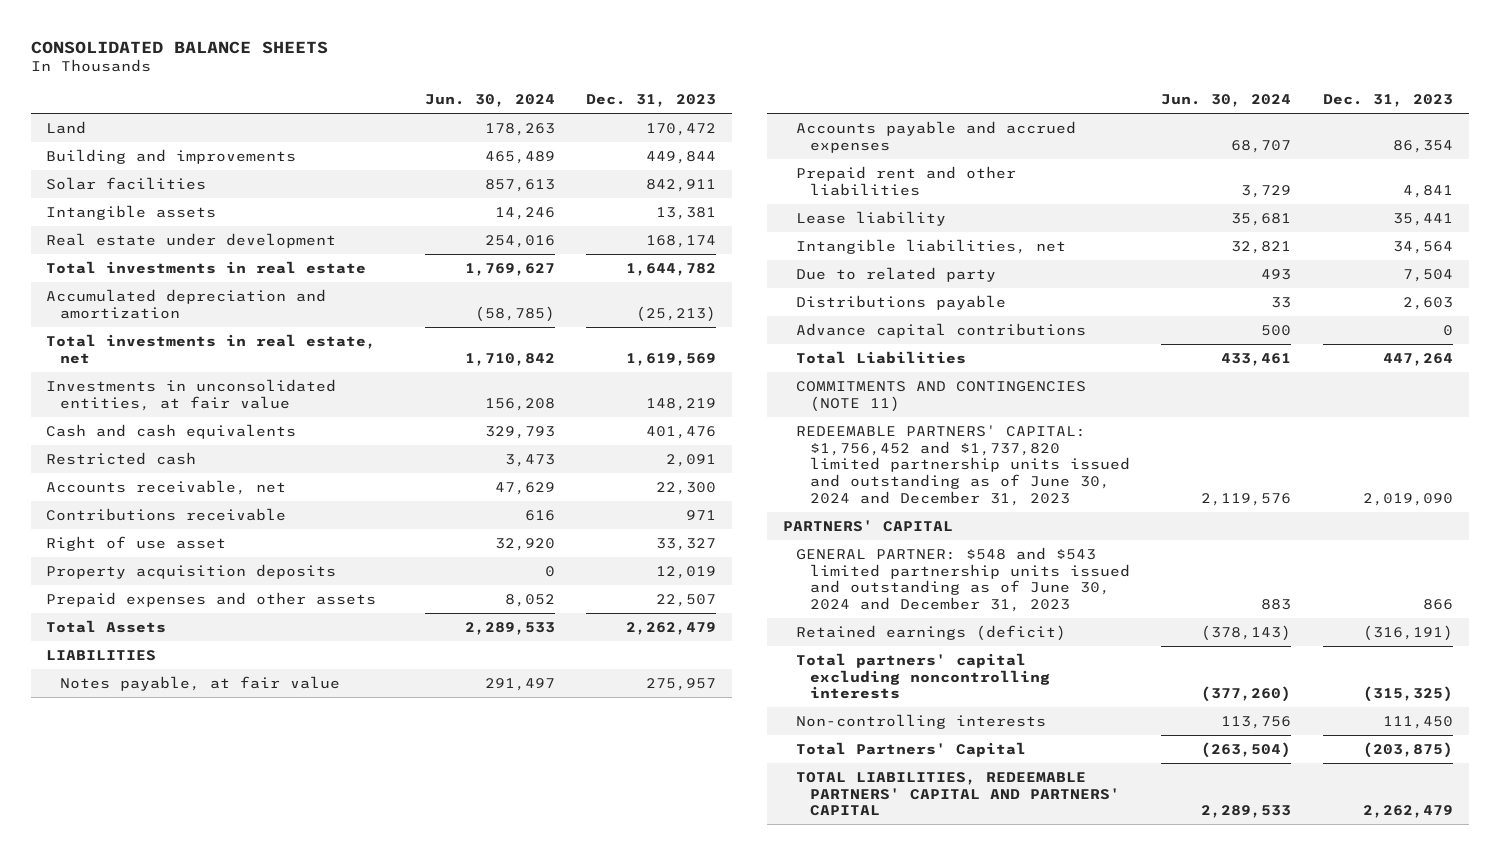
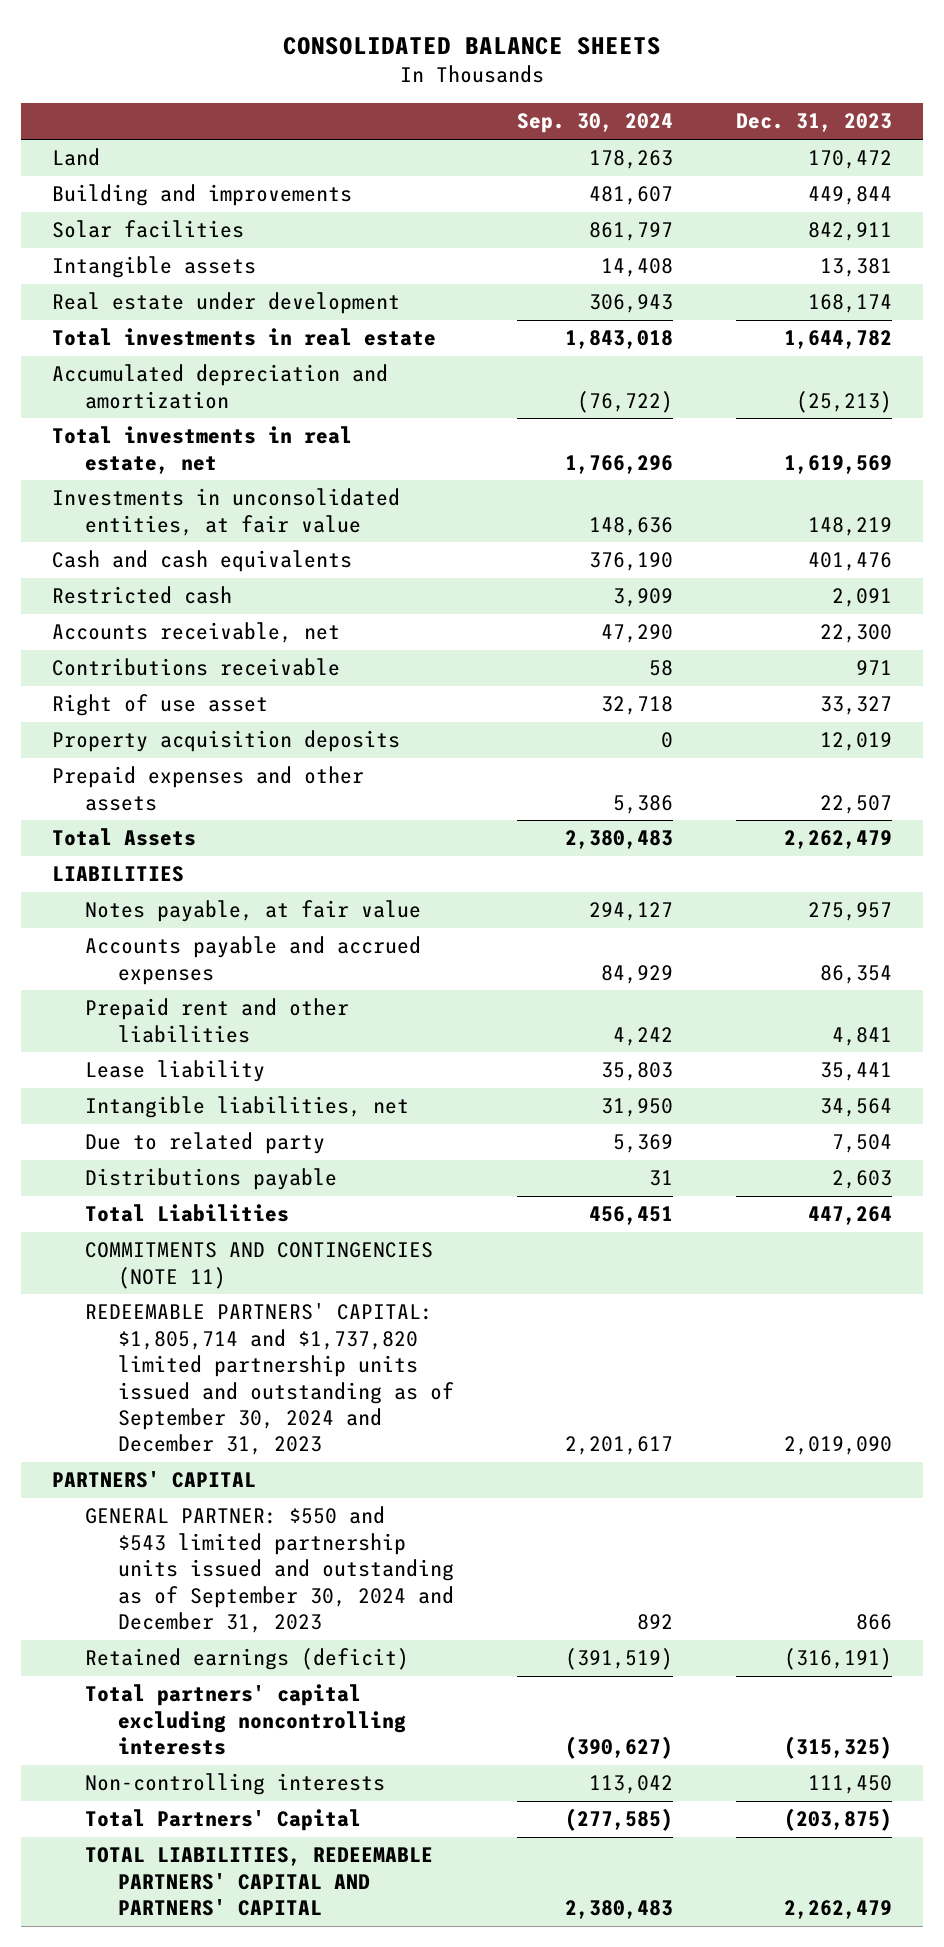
- | Jun. 30, 2024 | Dec. 31, 2023
+ | Sep. 30, 2024 | Dec. 31, 2023
- Advance capital contributions | 500 | 0
- REDEEMABLE PARTNERS' CAPITAL: $1,756,452 and $1,737,820 limited partnership units issued and outstanding as of June 30, 2024 and December 31, 2023 | 2,119,576 | 2,019,090
+ REDEEMABLE PARTNERS' CAPITAL: $1,805,714 and $1,737,820 limited partnership units issued and outstanding as of September 30, 2024 and December 31, 2023 | 2,201,617 | 2,019,090
- GENERAL PARTNER: $548 and $543 limited partnership units issued and outstanding as of June 30, 2024 and December 31, 2023 | 883 | 866
+ GENERAL PARTNER: $550 and $543 limited partnership units issued and outstanding as of September 30, 2024 and December 31, 2023 | 892 | 866

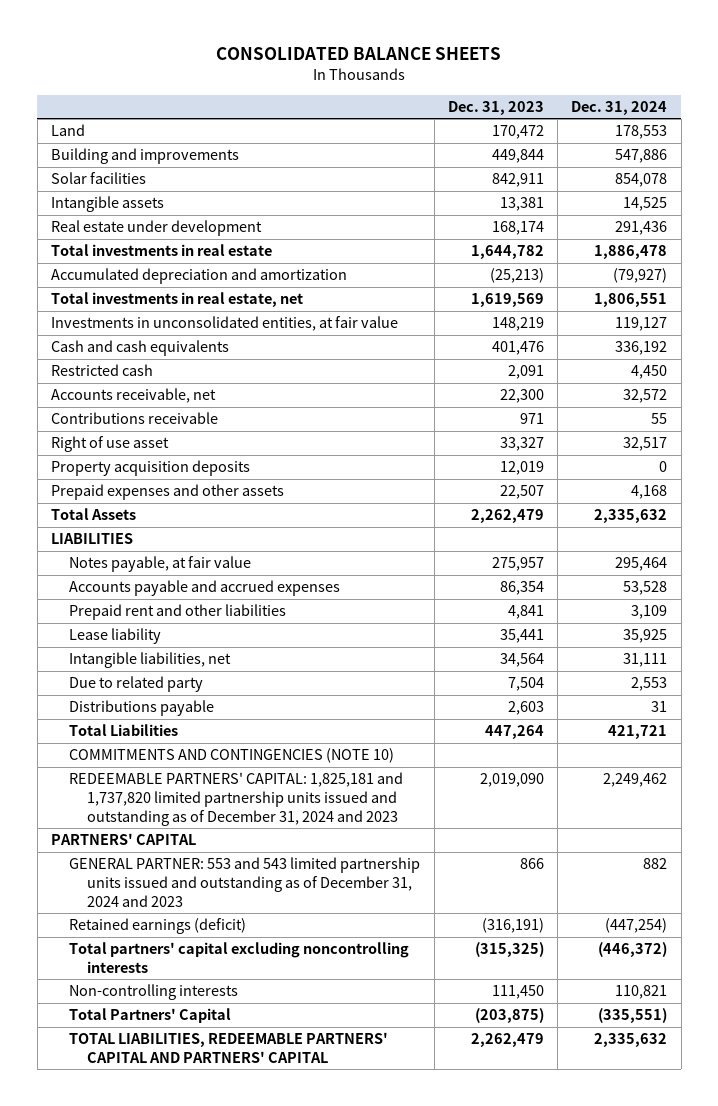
- | Sep. 30, 2024 | Dec. 31, 2023
+ | Dec. 31, 2023 | Dec. 31, 2024
- COMMITMENTS AND CONTINGENCIES (NOTE 11)
- REDEEMABLE PARTNERS' CAPITAL: $1,805,714 and $1,737,820 limited partnership units issued and outstanding as of September 30, 2024 and December 31, 2023 | 2,201,617 | 2,019,090
+ COMMITMENTS AND CONTINGENCIES (NOTE 10)
+ REDEEMABLE PARTNERS' CAPITAL: 1,825,181 and 1,737,820 limited partnership units issued and outstanding as of December 31, 2024 and 2023 | 2,019,090 | 2,249,462
- GENERAL PARTNER: $550 and $543 limited partnership units issued and outstanding as of September 30, 2024 and December 31, 2023 | 892 | 866
+ GENERAL PARTNER: 553 and 543 limited partnership units issued and outstanding as of December 31, 2024 and 2023 | 866 | 882

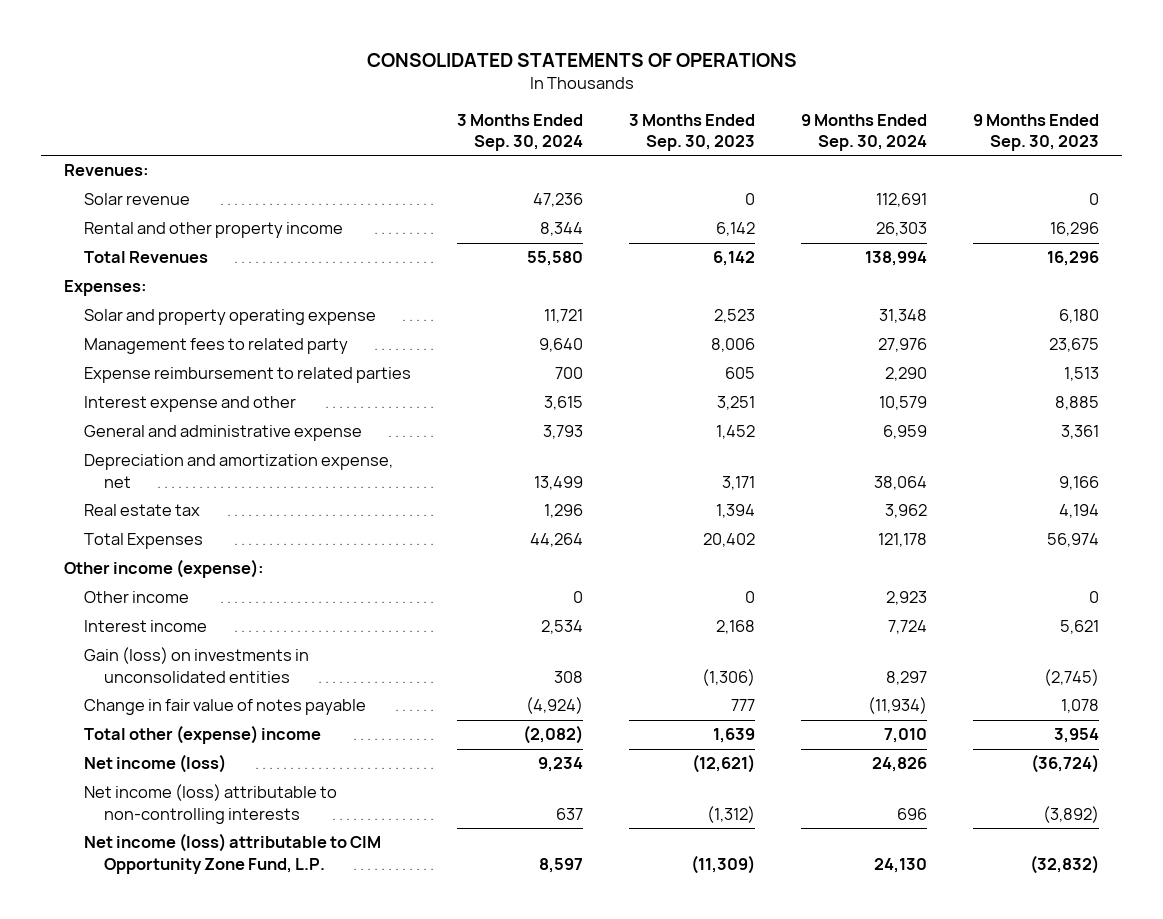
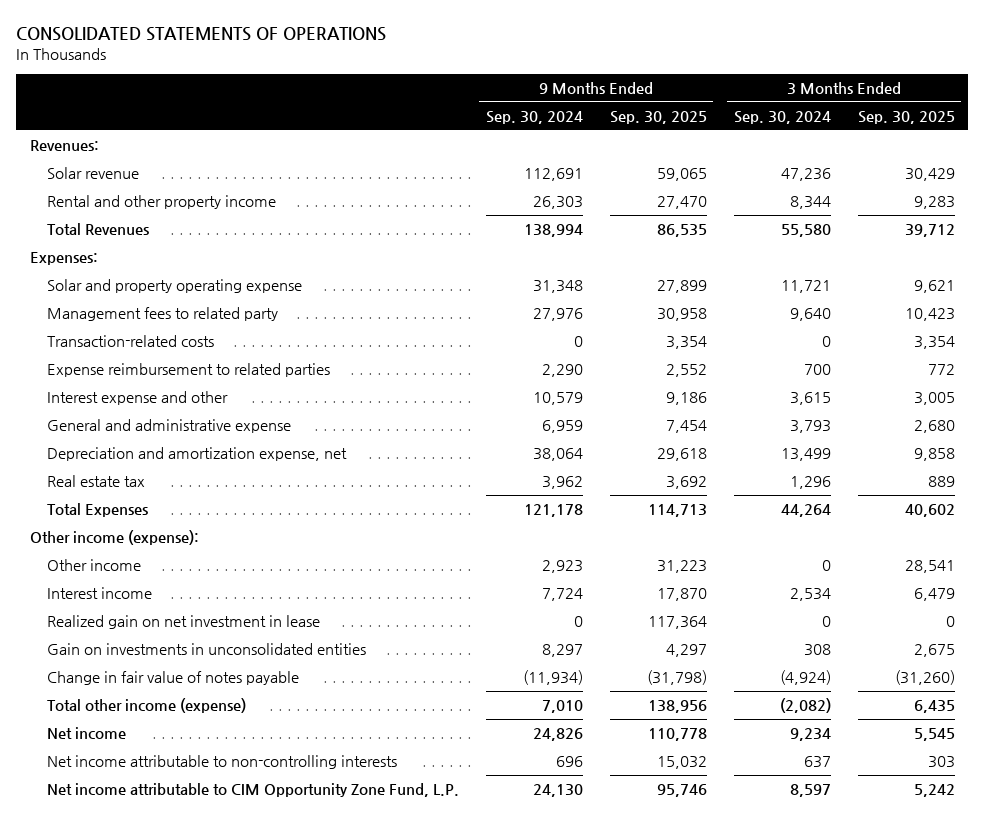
- | 3 Months Ended Sep. 30, 2024 | 3 Months Ended Sep. 30, 2023 | 9 Months Ended Sep. 30, 2024 | 9 Months Ended Sep. 30, 2023
+ | 9 Months Ended Sep. 30, 2024 | 9 Months Ended Sep. 30, 2025 | 3 Months Ended Sep. 30, 2024 | 3 Months Ended Sep. 30, 2025
+ Transaction-related costs | 0 | 3,354 | 0 | 3,354
- Gain (loss) on investments in unconsolidated entities | 308 | (1,306) | 8,297 | (2,745)
+ Realized gain on net investment in lease | 0 | 117,364 | 0 | 0
+ Gain on investments in unconsolidated entities | 8,297 | 4,297 | 308 | 2,675
- Total other (expense) income | (2,082) | 1,639 | 7,010 | 3,954
- Net income (loss) | 9,234 | (12,621) | 24,826 | (36,724)
- Net income (loss) attributable to non-controlling interests | 637 | (1,312) | 696 | (3,892)
- Net income (loss) attributable to CIM Opportunity Zone Fund, L.P. | 8,597 | (11,309) | 24,130 | (32,832)
+ Total other income (expense) | 7,010 | 138,956 | (2,082) | 6,435
+ Net income | 24,826 | 110,778 | 9,234 | 5,545
+ Net income attributable to non-controlling interests | 696 | 15,032 | 637 | 303
+ Net income attributable to CIM Opportunity Zone Fund, L.P. | 24,130 | 95,746 | 8,597 | 5,242

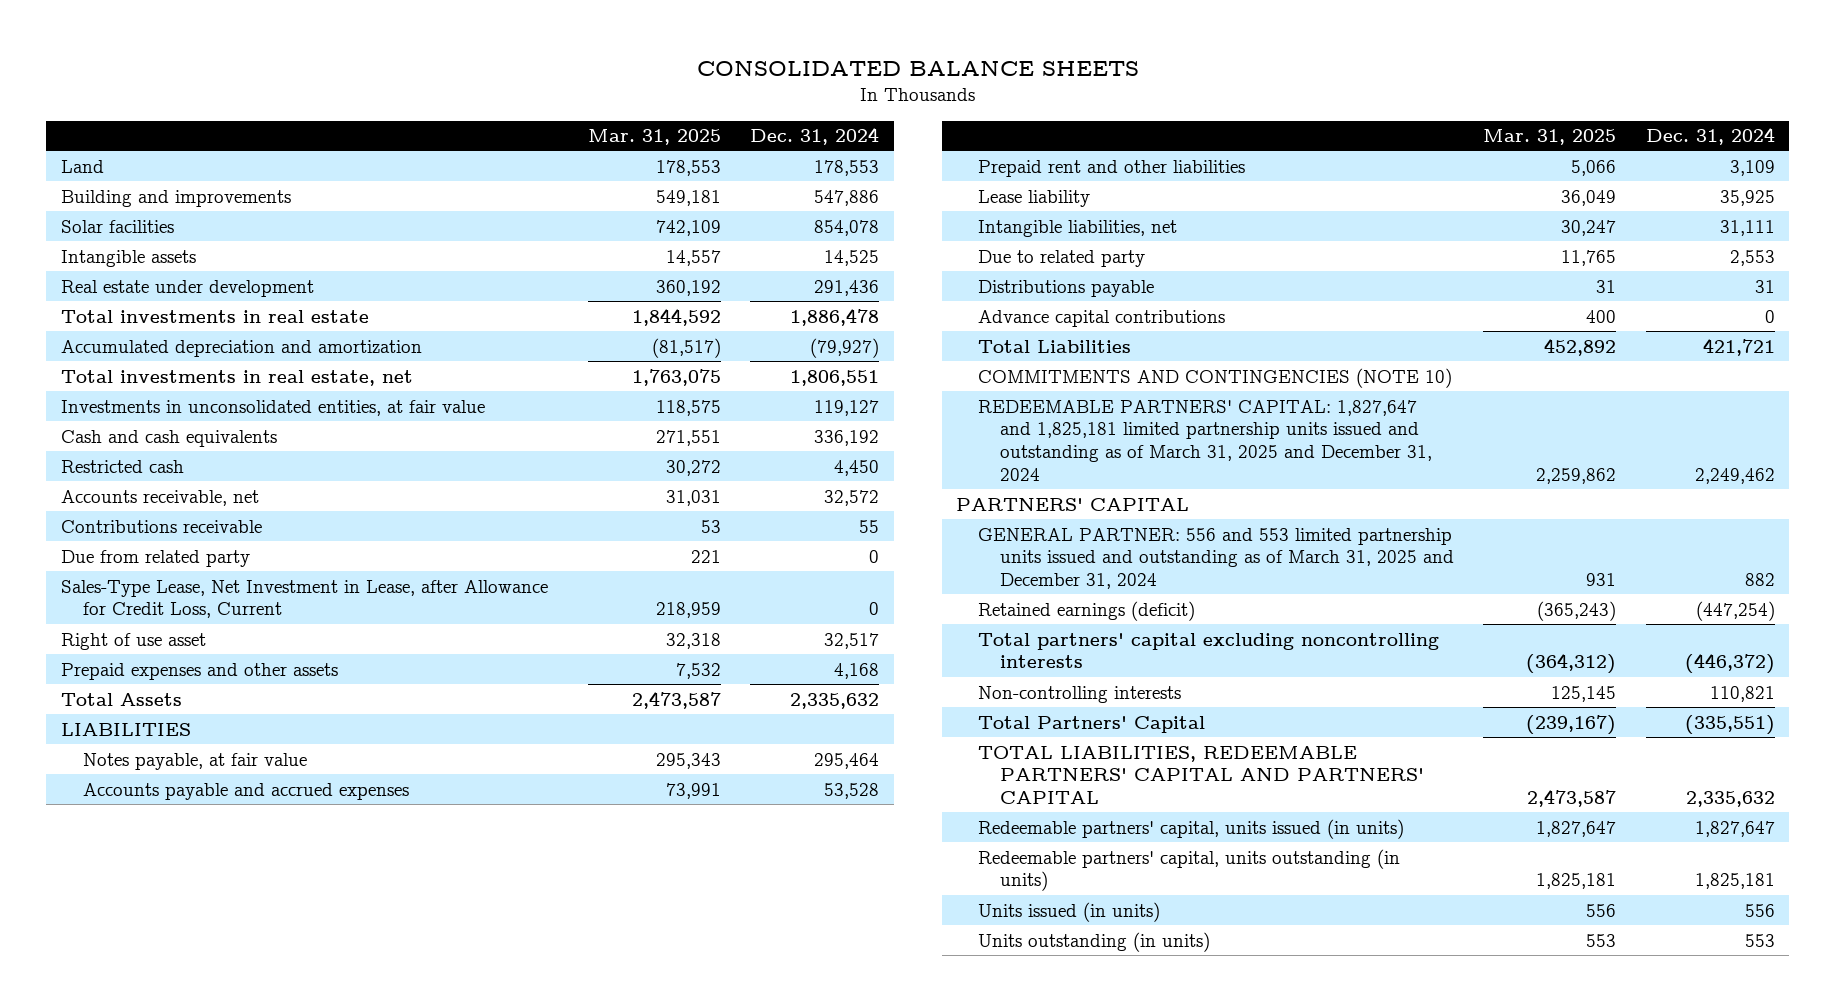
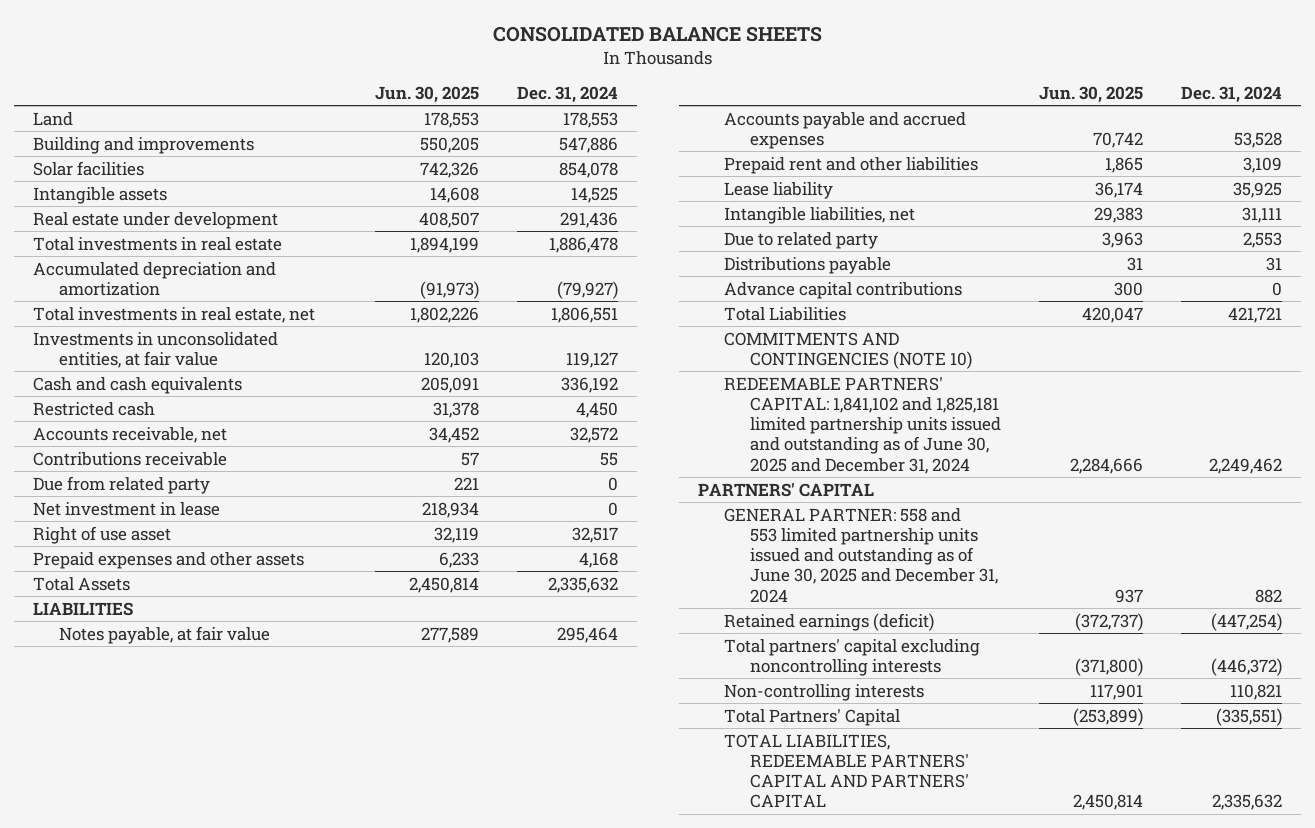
- | Mar. 31, 2025 | Dec. 31, 2024
+ | Jun. 30, 2025 | Dec. 31, 2024
- Sales-Type Lease, Net Investment in Lease, after Allowance for Credit Loss, Current | 218,959 | 0
+ Net investment in lease | 218,934 | 0
- REDEEMABLE PARTNERS' CAPITAL: 1,827,647 and 1,825,181 limited partnership units issued and outstanding as of March 31, 2025 and December 31, 2024 | 2,259,862 | 2,249,462
+ REDEEMABLE PARTNERS' CAPITAL: 1,841,102 and 1,825,181 limited partnership units issued and outstanding as of June 30, 2025 and December 31, 2024 | 2,284,666 | 2,249,462
- GENERAL PARTNER: 556 and 553 limited partnership units issued and outstanding as of March 31, 2025 and December 31, 2024 | 931 | 882
+ GENERAL PARTNER: 558 and 553 limited partnership units issued and outstanding as of June 30, 2025 and December 31, 2024 | 937 | 882
- Redeemable partners' capital, units issued (in units) | 1,827,647 | 1,827,647
- Redeemable partners' capital, units outstanding (in units) | 1,825,181 | 1,825,181
- Units issued (in units) | 556 | 556
- Units outstanding (in units) | 553 | 553

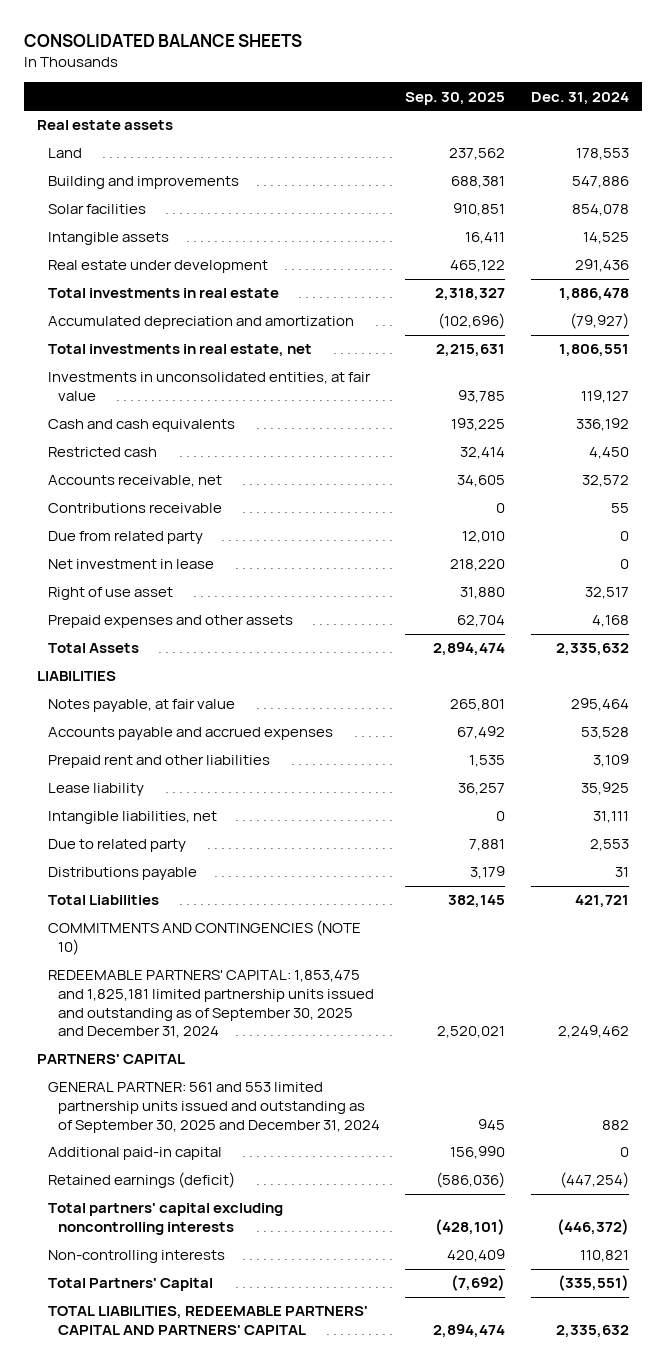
- | Jun. 30, 2025 | Dec. 31, 2024
+ | Sep. 30, 2025 | Dec. 31, 2024
+ Real estate assets
- Advance capital contributions | 300 | 0
- REDEEMABLE PARTNERS' CAPITAL: 1,841,102 and 1,825,181 limited partnership units issued and outstanding as of June 30, 2025 and December 31, 2024 | 2,284,666 | 2,249,462
+ REDEEMABLE PARTNERS' CAPITAL: 1,853,475 and 1,825,181 limited partnership units issued and outstanding as of September 30, 2025 and December 31, 2024 | 2,520,021 | 2,249,462
- GENERAL PARTNER: 558 and 553 limited partnership units issued and outstanding as of June 30, 2025 and December 31, 2024 | 937 | 882
+ GENERAL PARTNER: 561 and 553 limited partnership units issued and outstanding as of September 30, 2025 and December 31, 2024 | 945 | 882
+ Additional paid-in capital | 156,990 | 0

